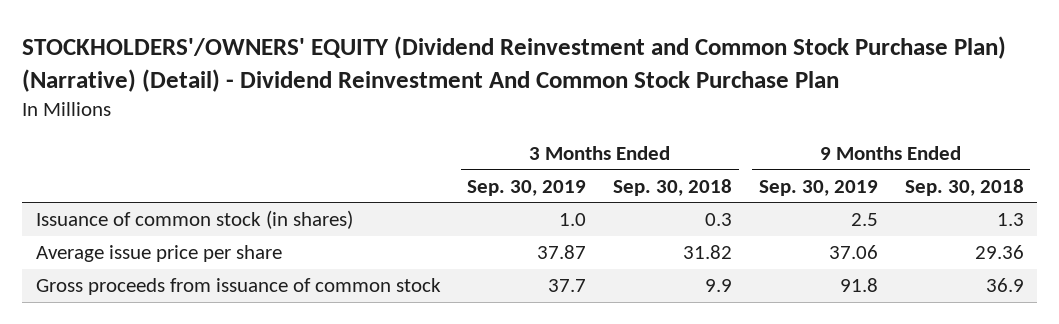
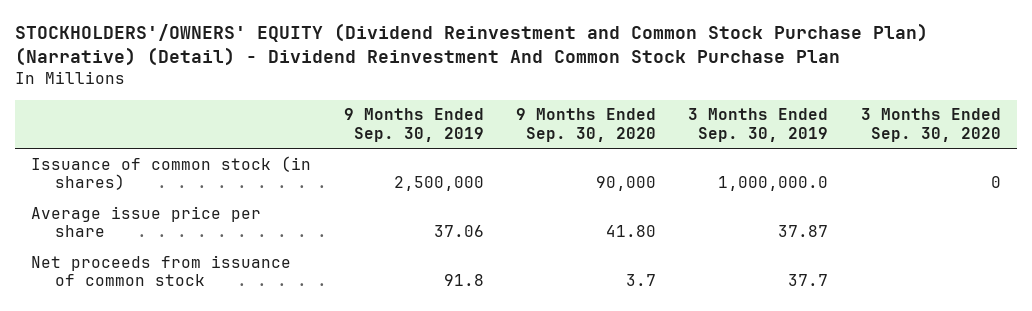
- | 3 Months Ended Sep. 30, 2019 | 3 Months Ended Sep. 30, 2018 | 9 Months Ended Sep. 30, 2019 | 9 Months Ended Sep. 30, 2018
+ | 9 Months Ended Sep. 30, 2019 | 9 Months Ended Sep. 30, 2020 | 3 Months Ended Sep. 30, 2019 | 3 Months Ended Sep. 30, 2020
- Issuance of common stock (in shares) | 1.0 | 0.3 | 2.5 | 1.3
+ Issuance of common stock (in shares) | 2,500,000 | 90,000 | 1,000,000.0 | 0
- Gross proceeds from issuance of common stock | 37.7 | 9.9 | 91.8 | 36.9
+ Net proceeds from issuance of common stock | 91.8 | 3.7 | 37.7 |

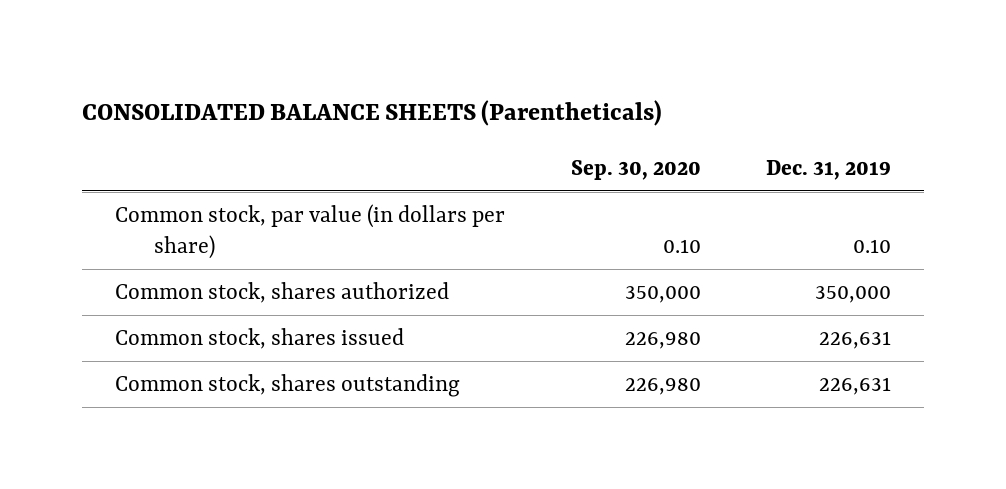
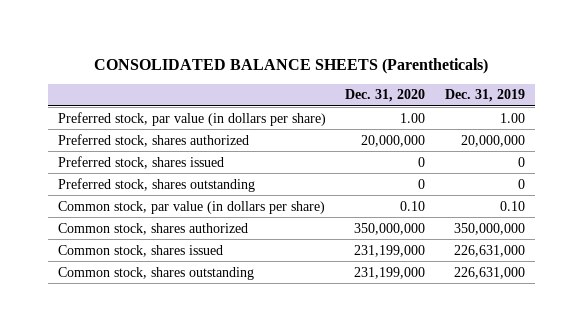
- | Sep. 30, 2020 | Dec. 31, 2019
+ | Dec. 31, 2020 | Dec. 31, 2019
+ Preferred stock, par value (in dollars per share) | 1.00 | 1.00
+ Preferred stock, shares authorized | 20,000,000 | 20,000,000
+ Preferred stock, shares issued | 0 | 0
+ Preferred stock, shares outstanding | 0 | 0
- Common stock, shares authorized | 350,000 | 350,000
- Common stock, shares issued | 226,980 | 226,631
- Common stock, shares outstanding | 226,980 | 226,631
+ Common stock, shares authorized | 350,000,000 | 350,000,000
+ Common stock, shares issued | 231,199,000 | 226,631,000
+ Common stock, shares outstanding | 231,199,000 | 226,631,000

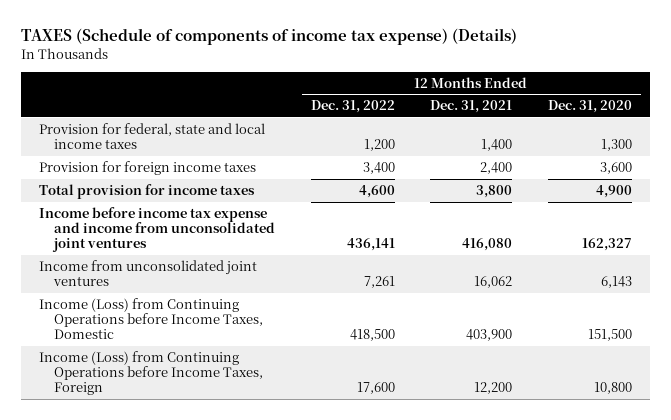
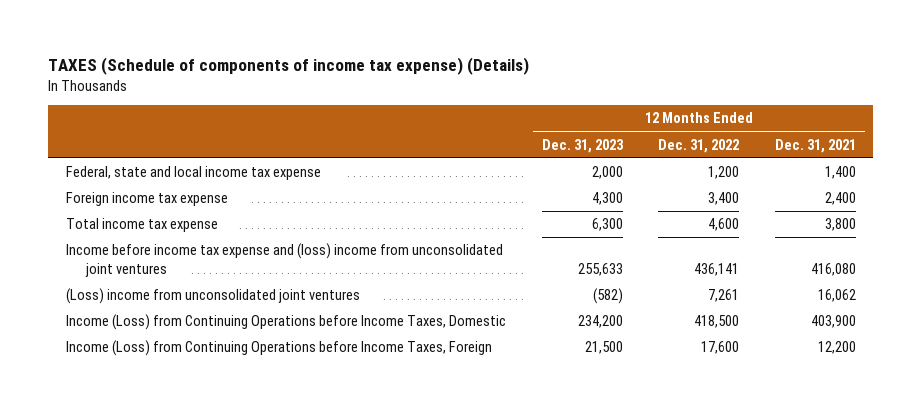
- | 12 Months Ended Dec. 31, 2022 | 12 Months Ended Dec. 31, 2021 | 12 Months Ended Dec. 31, 2020
+ | 12 Months Ended Dec. 31, 2023 | 12 Months Ended Dec. 31, 2022 | 12 Months Ended Dec. 31, 2021
- Provision for federal, state and local income taxes | 1,200 | 1,400 | 1,300
- Provision for foreign income taxes | 3,400 | 2,400 | 3,600
- Total provision for income taxes | 4,600 | 3,800 | 4,900
- Income before income tax expense and income from unconsolidated joint ventures | 436,141 | 416,080 | 162,327
- Income from unconsolidated joint ventures | 7,261 | 16,062 | 6,143
+ Federal, state and local income tax expense | 2,000 | 1,200 | 1,400
+ Foreign income tax expense | 4,300 | 3,400 | 2,400
+ Total income tax expense | 6,300 | 4,600 | 3,800
+ Income before income tax expense and (loss) income from unconsolidated joint ventures | 255,633 | 436,141 | 416,080
+ (Loss) income from unconsolidated joint ventures | (582) | 7,261 | 16,062

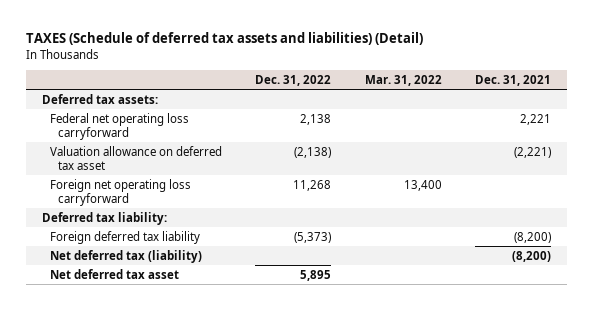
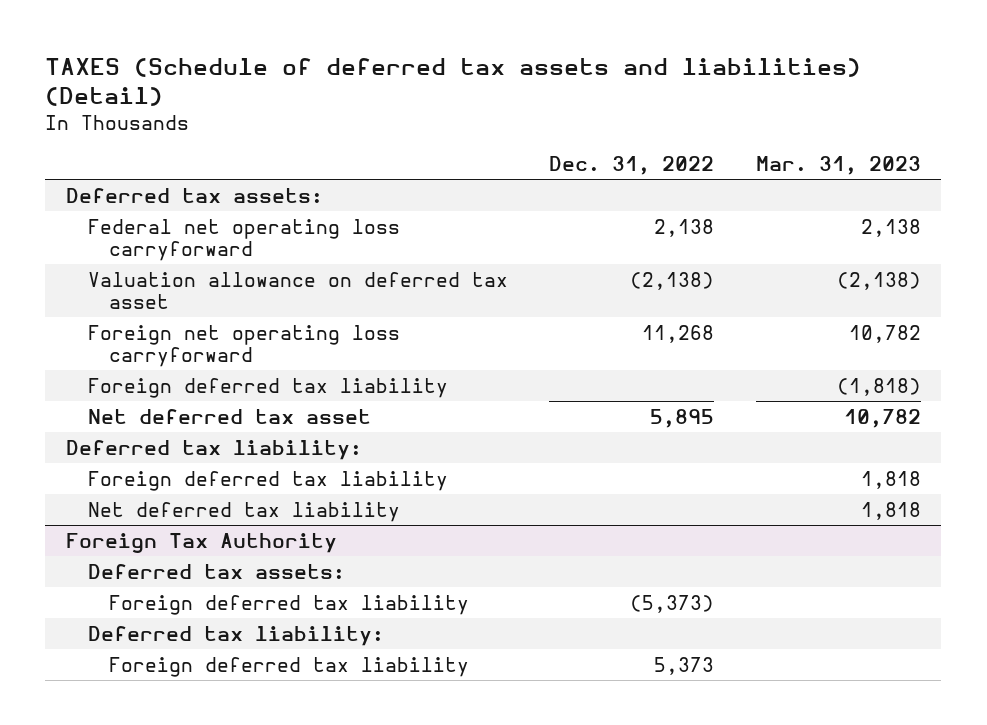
- | Dec. 31, 2022 | Mar. 31, 2022 | Dec. 31, 2021
+ | Dec. 31, 2022 | Mar. 31, 2023
+ Foreign deferred tax liability | | (1,818)
moved up: Net deferred tax asset | 5,895 | 10,782
+ Foreign deferred tax liability | | 1,818
+ Net deferred tax liability | | 1,818
+ Foreign Tax Authority
+ Deferred tax assets:
- Net deferred tax (liability) | | | (8,200)
+ Deferred tax liability:
+ Foreign deferred tax liability | 5,373 |

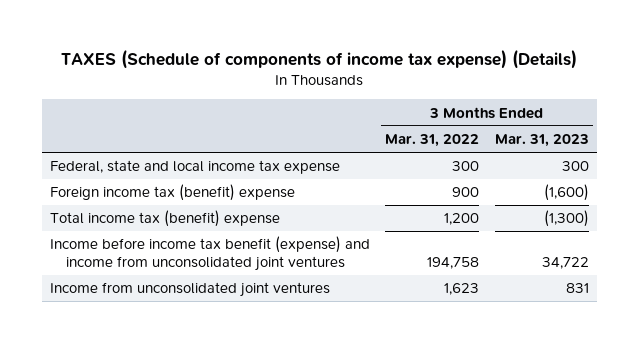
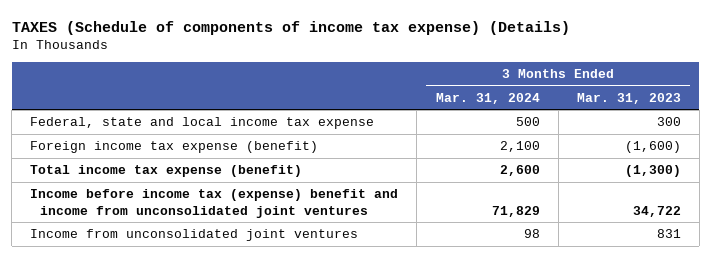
- | 3 Months Ended Mar. 31, 2022 | 3 Months Ended Mar. 31, 2023
+ | 3 Months Ended Mar. 31, 2024 | 3 Months Ended Mar. 31, 2023
- Foreign income tax (benefit) expense | 900 | (1,600)
- Total income tax (benefit) expense | 1,200 | (1,300)
- Income before income tax benefit (expense) and income from unconsolidated joint ventures | 194,758 | 34,722
+ Foreign income tax expense (benefit) | 2,100 | (1,600)
+ Total income tax expense (benefit) | 2,600 | (1,300)
+ Income before income tax (expense) benefit and income from unconsolidated joint ventures | 71,829 | 34,722

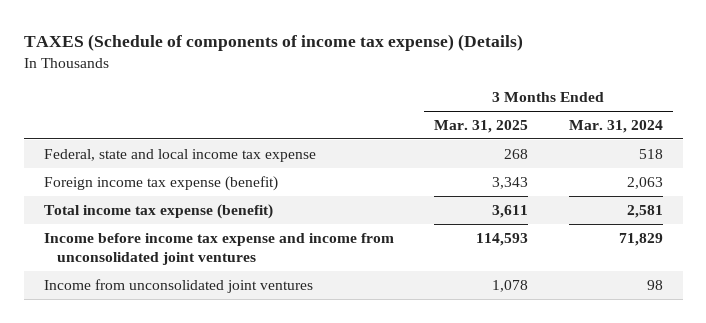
- | 3 Months Ended Mar. 31, 2024 | 3 Months Ended Mar. 31, 2023
+ | 3 Months Ended Mar. 31, 2025 | 3 Months Ended Mar. 31, 2024
- Federal, state and local income tax expense | 500 | 300
- Foreign income tax expense (benefit) | 2,100 | (1,600)
- Total income tax expense (benefit) | 2,600 | (1,300)
- Income before income tax (expense) benefit and income from unconsolidated joint ventures | 71,829 | 34,722
+ Federal, state and local income tax expense | 268 | 518
+ Foreign income tax expense (benefit) | 3,343 | 2,063
+ Total income tax expense (benefit) | 3,611 | 2,581
+ Income before income tax expense and income from unconsolidated joint ventures | 114,593 | 71,829

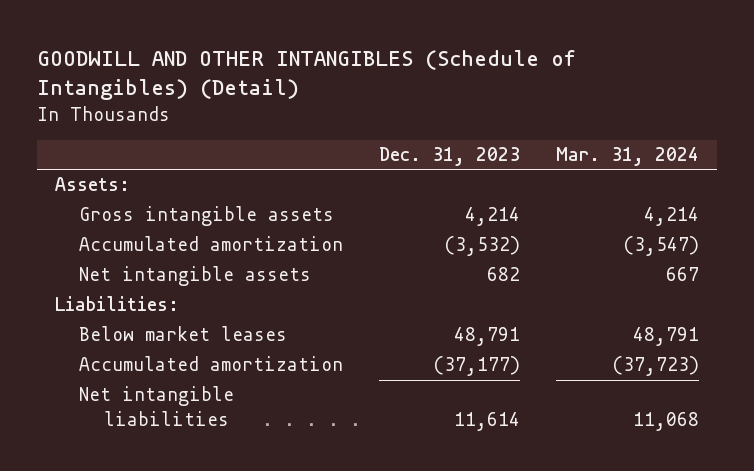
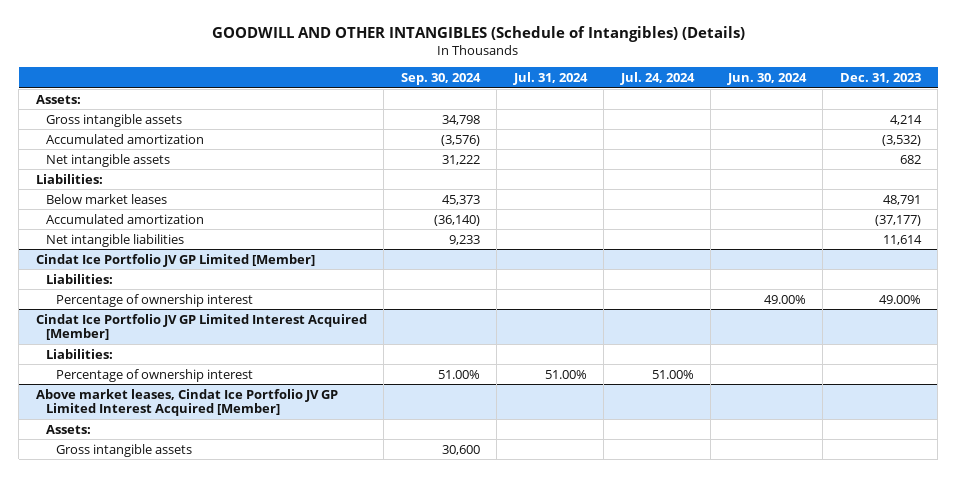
- GOODWILL AND OTHER INTANGIBLES (Schedule of Intangibles) (Detail)
+ GOODWILL AND OTHER INTANGIBLES (Schedule of Intangibles) (Details)
- | Dec. 31, 2023 | Mar. 31, 2024
+ | Sep. 30, 2024 | Jul. 31, 2024 | Jul. 24, 2024 | Jun. 30, 2024 | Dec. 31, 2023
+ Cindat Ice Portfolio JV GP Limited [Member]
+ Liabilities:
+ Percentage of ownership interest | | | | 49.00% | 49.00%
+ Cindat Ice Portfolio JV GP Limited Interest Acquired [Member]
+ Liabilities:
+ Percentage of ownership interest | 51.00% | 51.00% | 51.00% | |
+ Above market leases, Cindat Ice Portfolio JV GP Limited Interest Acquired [Member]
+ Assets:
+ Gross intangible assets | 30,600 | | | |

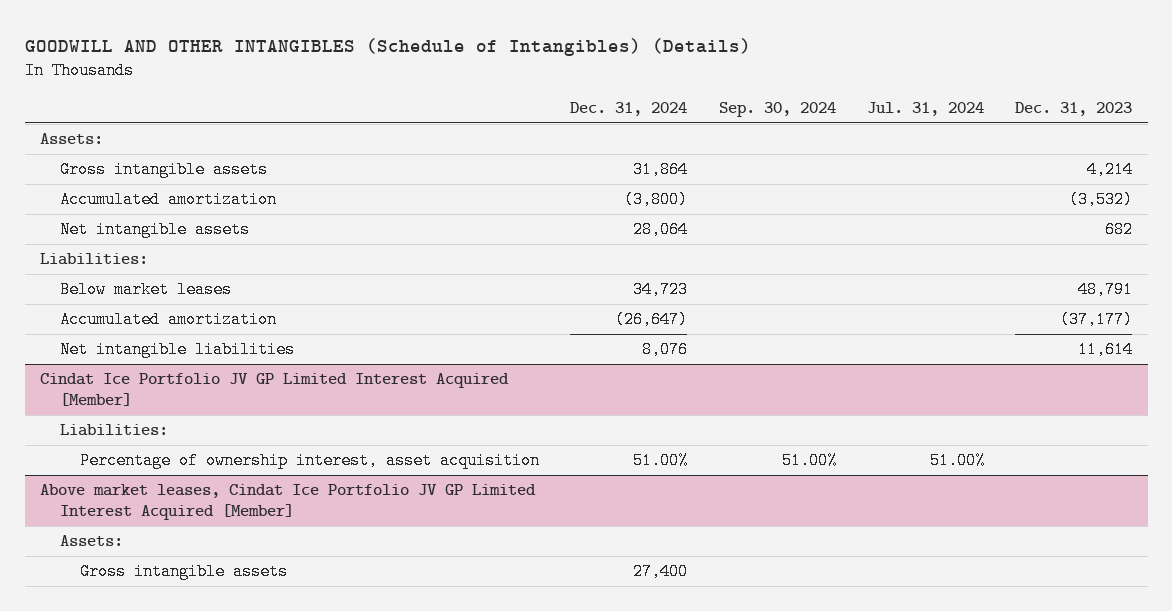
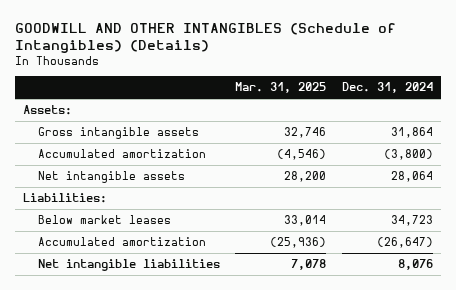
- | Dec. 31, 2024 | Sep. 30, 2024 | Jul. 31, 2024 | Dec. 31, 2023
+ | Mar. 31, 2025 | Dec. 31, 2024
- Cindat Ice Portfolio JV GP Limited Interest Acquired [Member]
- Liabilities:
- Percentage of ownership interest, asset acquisition | 51.00% | 51.00% | 51.00% |
- Above market leases, Cindat Ice Portfolio JV GP Limited Interest Acquired [Member]
- Assets:
- Gross intangible assets | 27,400 | | |

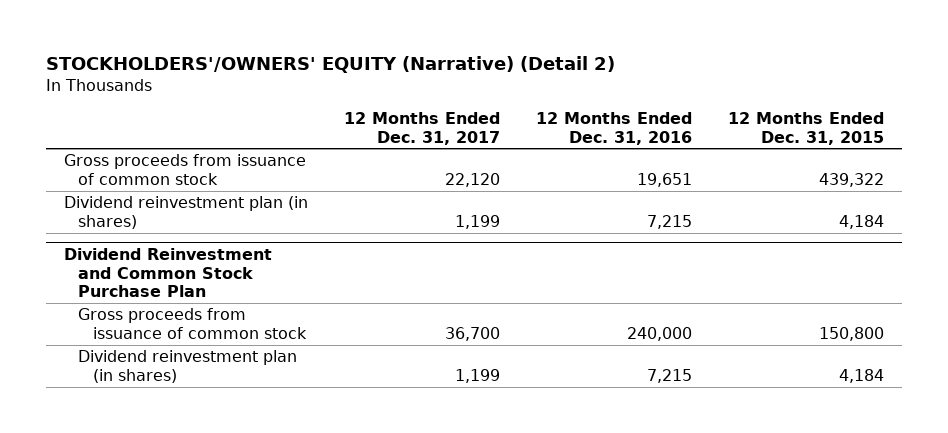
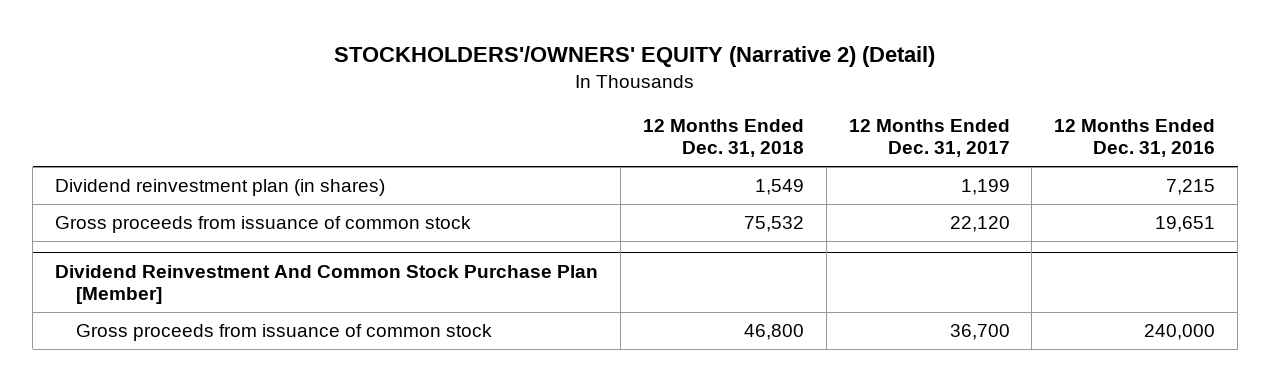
- STOCKHOLDERS'/OWNERS' EQUITY (Narrative) (Detail 2)
+ STOCKHOLDERS'/OWNERS' EQUITY (Narrative 2) (Detail)
- | 12 Months Ended Dec. 31, 2017 | 12 Months Ended Dec. 31, 2016 | 12 Months Ended Dec. 31, 2015
+ | 12 Months Ended Dec. 31, 2018 | 12 Months Ended Dec. 31, 2017 | 12 Months Ended Dec. 31, 2016
- Dividend Reinvestment and Common Stock Purchase Plan
moved down: Gross proceeds from issuance of common stock | 75,532 | 22,120 | 19,651
+ Dividend Reinvestment And Common Stock Purchase Plan [Member]
- Dividend reinvestment plan (in shares) | 1,199 | 7,215 | 4,184

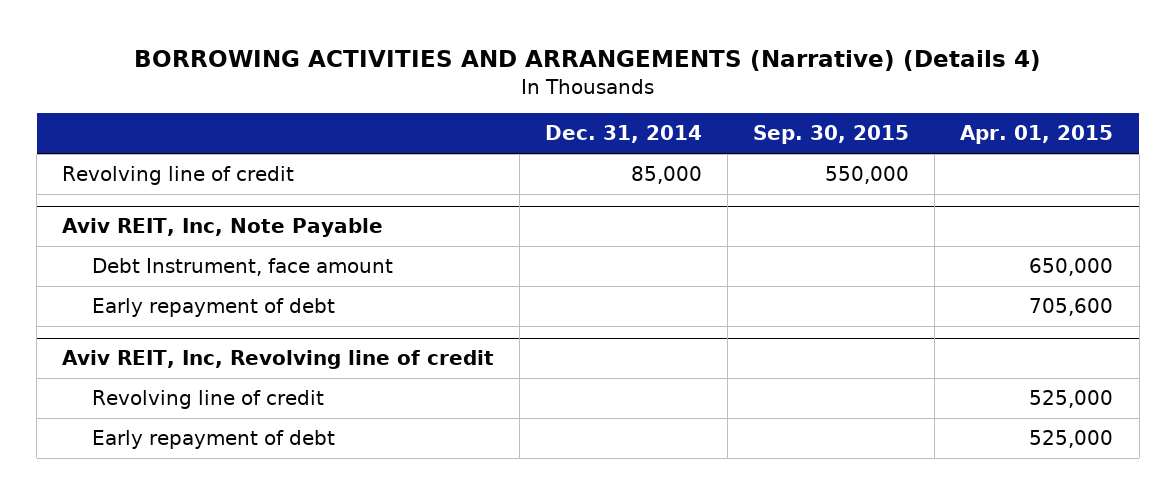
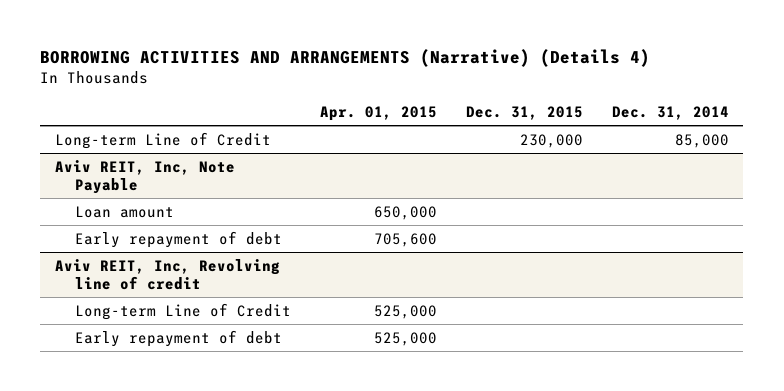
- | Dec. 31, 2014 | Sep. 30, 2015 | Apr. 01, 2015
+ | Apr. 01, 2015 | Dec. 31, 2015 | Dec. 31, 2014
- Revolving line of credit | 85,000 | 550,000 |
+ Long-term Line of Credit | | 230,000 | 85,000
@ Aviv REIT, Inc, Note Payable
- Debt Instrument, face amount | | | 650,000
+ Loan amount | 650,000 | |
@ Aviv REIT, Inc, Revolving line of credit
- Revolving line of credit | | | 525,000
+ Long-term Line of Credit | 525,000 | |

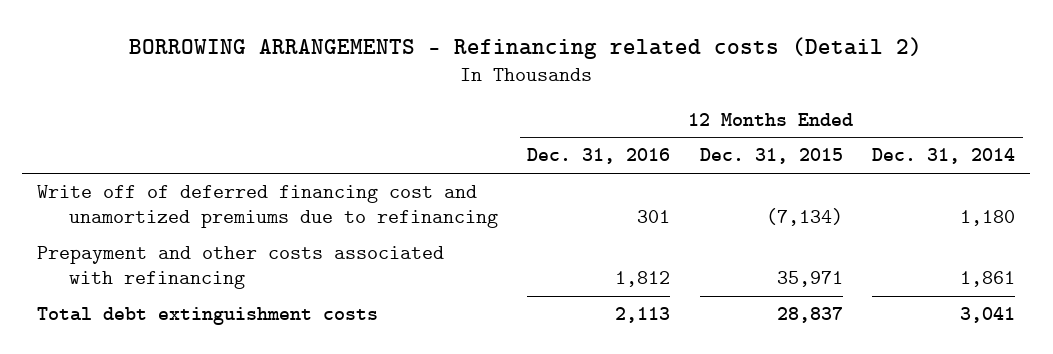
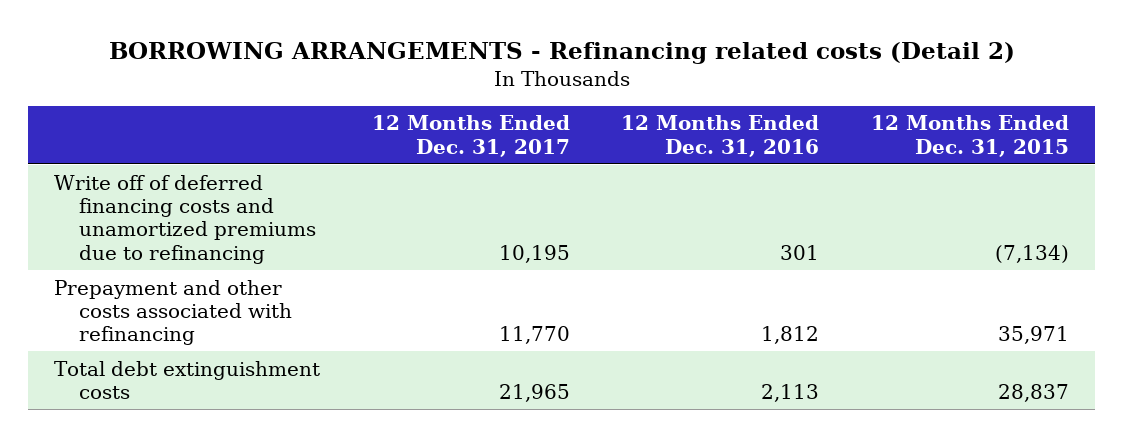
- | 12 Months Ended Dec. 31, 2016 | 12 Months Ended Dec. 31, 2015 | 12 Months Ended Dec. 31, 2014
+ | 12 Months Ended Dec. 31, 2017 | 12 Months Ended Dec. 31, 2016 | 12 Months Ended Dec. 31, 2015
- Write off of deferred financing cost and unamortized premiums due to refinancing | 301 | (7,134) | 1,180
+ Write off of deferred financing costs and unamortized premiums due to refinancing | 10,195 | 301 | (7,134)

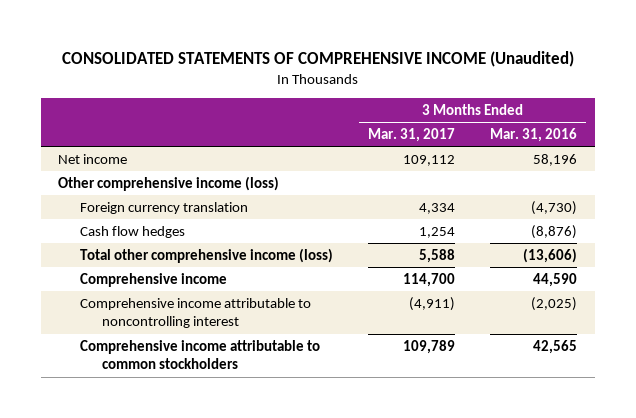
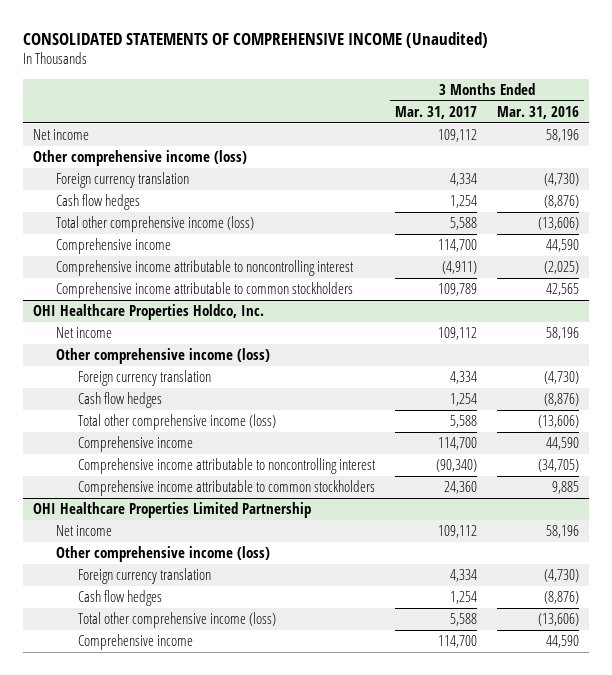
+ OHI Healthcare Properties Holdco, Inc.
+ Net income | 109,112 | 58,196
+ Other comprehensive income (loss)
+ Foreign currency translation | 4,334 | (4,730)
+ Cash flow hedges | 1,254 | (8,876)
+ Total other comprehensive income (loss) | 5,588 | (13,606)
+ Comprehensive income | 114,700 | 44,590
+ Comprehensive income attributable to noncontrolling interest | (90,340) | (34,705)
+ Comprehensive income attributable to common stockholders | 24,360 | 9,885
+ OHI Healthcare Properties Limited Partnership
+ Net income | 109,112 | 58,196
+ Other comprehensive income (loss)
+ Foreign currency translation | 4,334 | (4,730)
+ Cash flow hedges | 1,254 | (8,876)
+ Total other comprehensive income (loss) | 5,588 | (13,606)
+ Comprehensive income | 114,700 | 44,590

